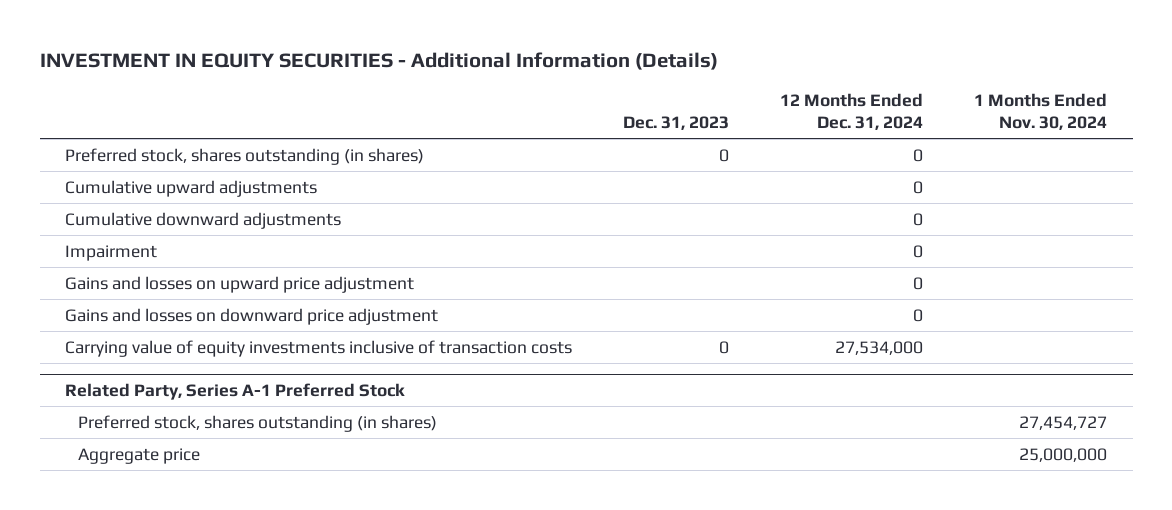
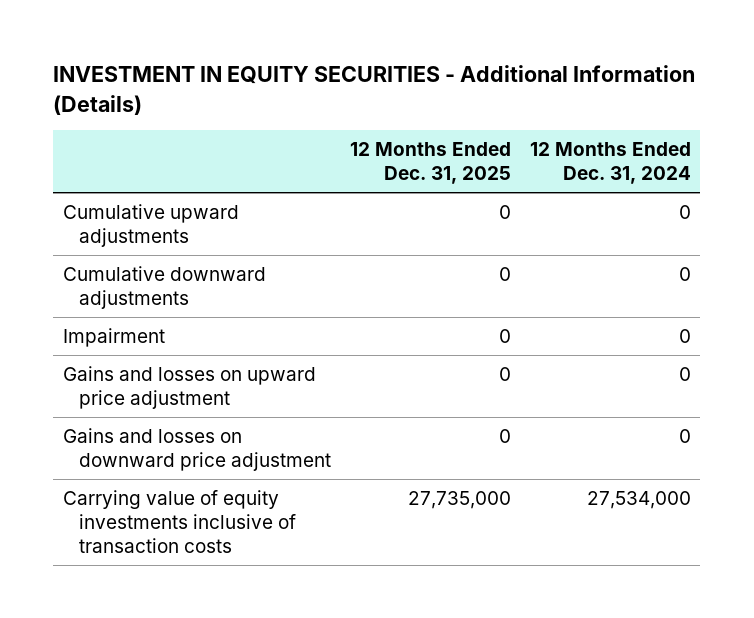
- | Dec. 31, 2023 | 12 Months Ended Dec. 31, 2024 | 1 Months Ended Nov. 30, 2024
+ | 12 Months Ended Dec. 31, 2025 | 12 Months Ended Dec. 31, 2024
- Preferred stock, shares outstanding (in shares) | 0 | 0 |
- Related Party, Series A-1 Preferred Stock
- Preferred stock, shares outstanding (in shares) | | | 27,454,727
- Aggregate price | | | 25,000,000

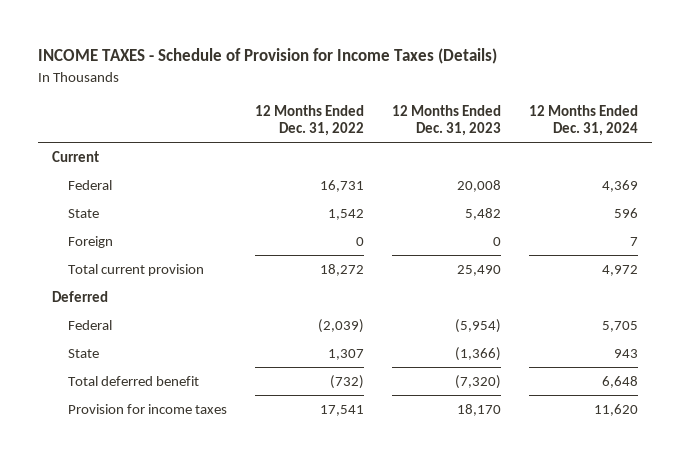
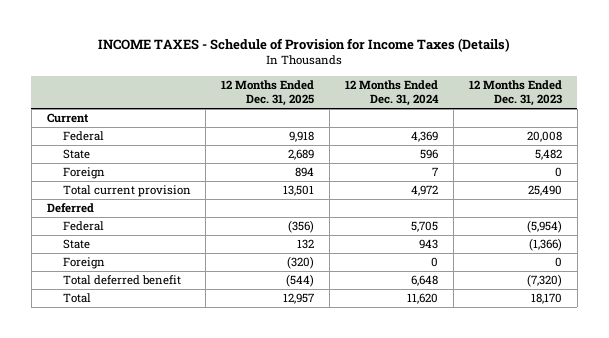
- | 12 Months Ended Dec. 31, 2022 | 12 Months Ended Dec. 31, 2023 | 12 Months Ended Dec. 31, 2024
+ | 12 Months Ended Dec. 31, 2025 | 12 Months Ended Dec. 31, 2024 | 12 Months Ended Dec. 31, 2023
+ Foreign | (320) | 0 | 0
- Provision for income taxes | 17,541 | 18,170 | 11,620
+ Total | 12,957 | 11,620 | 18,170

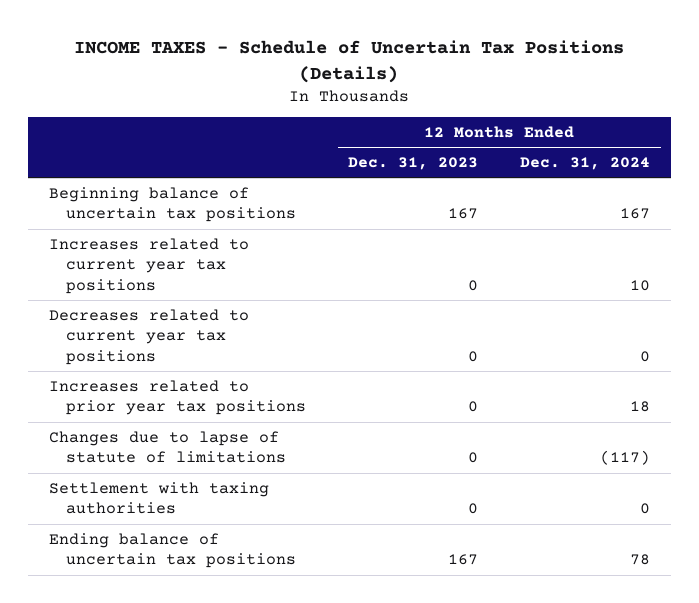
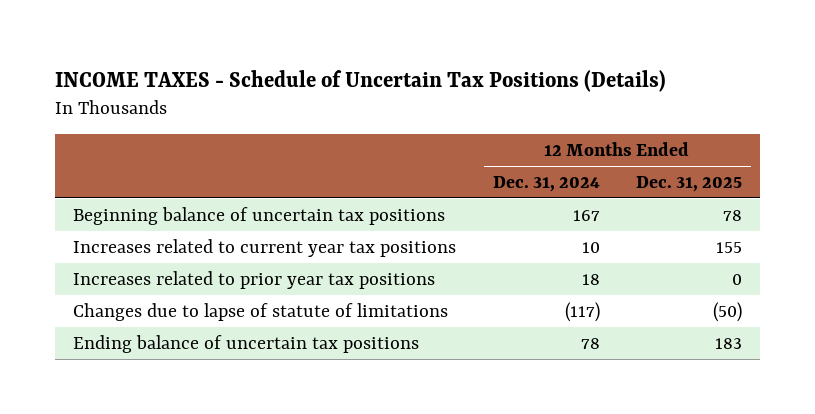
- | 12 Months Ended Dec. 31, 2023 | 12 Months Ended Dec. 31, 2024
+ | 12 Months Ended Dec. 31, 2024 | 12 Months Ended Dec. 31, 2025
- Decreases related to current year tax positions | 0 | 0
- Settlement with taxing authorities | 0 | 0

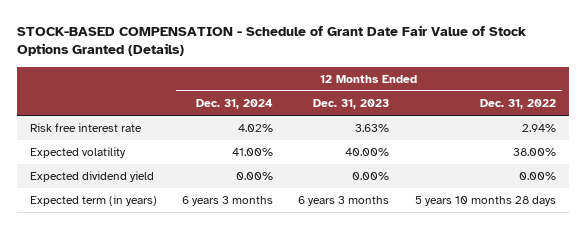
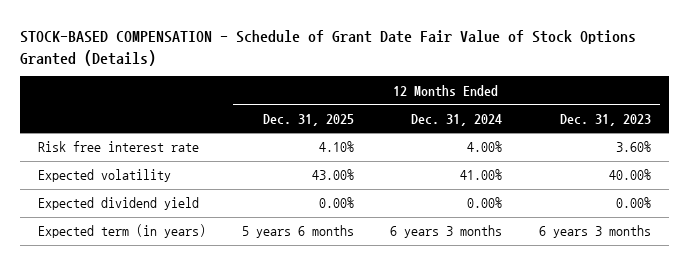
- | 12 Months Ended Dec. 31, 2024 | 12 Months Ended Dec. 31, 2023 | 12 Months Ended Dec. 31, 2022
+ | 12 Months Ended Dec. 31, 2025 | 12 Months Ended Dec. 31, 2024 | 12 Months Ended Dec. 31, 2023
- Risk free interest rate | 4.02% | 3.63% | 2.94%
+ Risk free interest rate | 4.10% | 4.00% | 3.60%

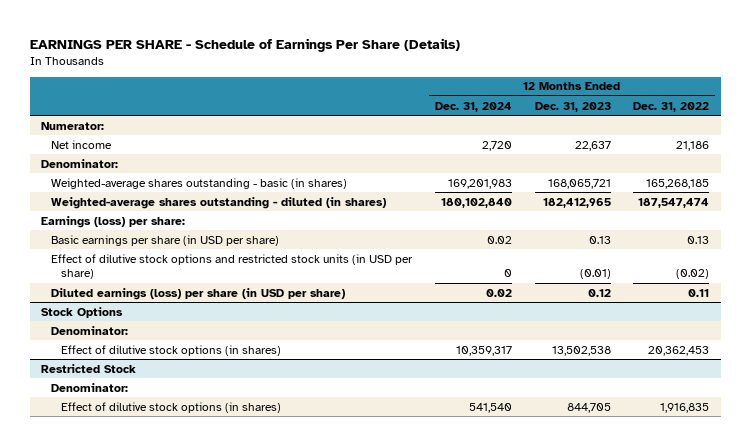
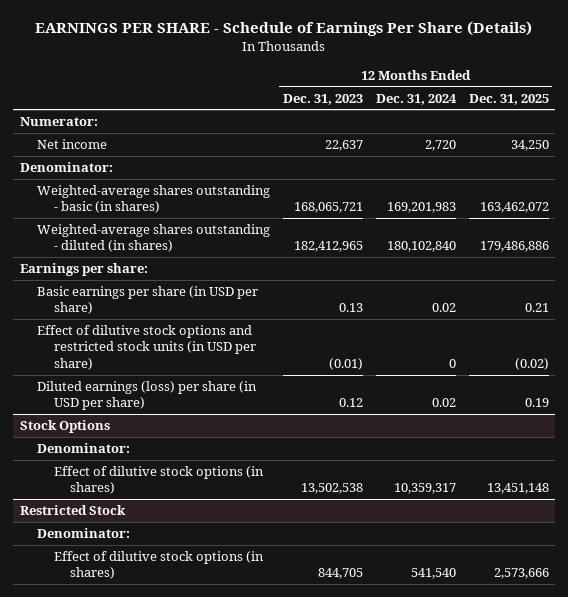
- | 12 Months Ended Dec. 31, 2024 | 12 Months Ended Dec. 31, 2023 | 12 Months Ended Dec. 31, 2022
+ | 12 Months Ended Dec. 31, 2023 | 12 Months Ended Dec. 31, 2024 | 12 Months Ended Dec. 31, 2025
- Earnings (loss) per share:
+ Earnings per share:

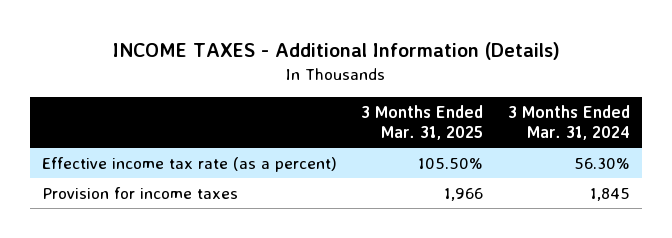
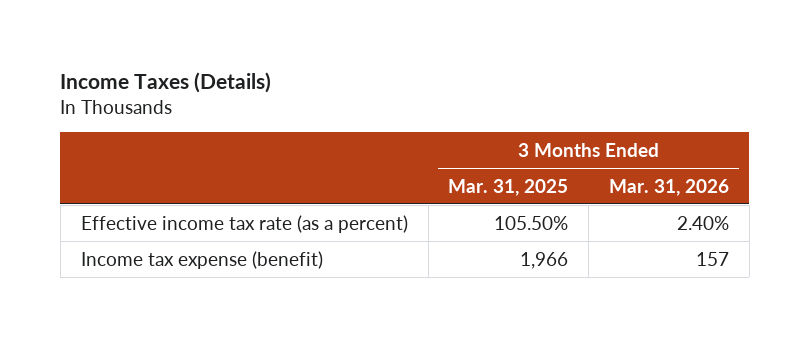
- INCOME TAXES - Additional Information (Details)
+ Income Taxes (Details)
- | 3 Months Ended Mar. 31, 2025 | 3 Months Ended Mar. 31, 2024
+ | 3 Months Ended Mar. 31, 2025 | 3 Months Ended Mar. 31, 2026
- Provision for income taxes | 1,966 | 1,845
+ Income tax expense (benefit) | 1,966 | 157

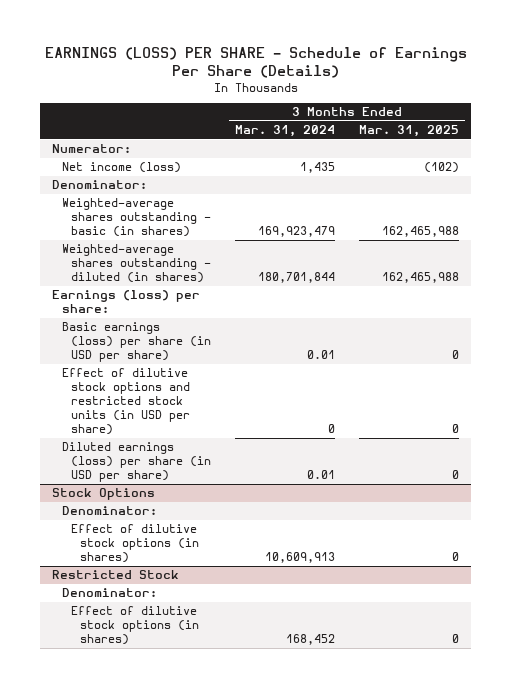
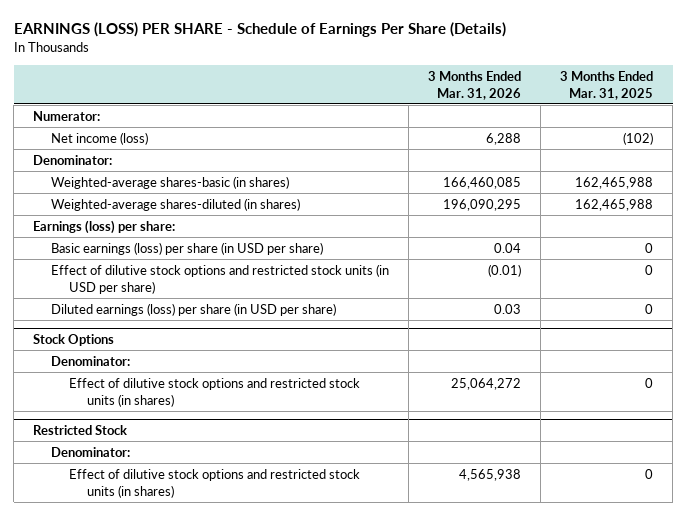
- | 3 Months Ended Mar. 31, 2024 | 3 Months Ended Mar. 31, 2025
+ | 3 Months Ended Mar. 31, 2026 | 3 Months Ended Mar. 31, 2025
- Weighted-average shares outstanding - basic (in shares) | 169,923,479 | 162,465,988
- Weighted-average shares outstanding - diluted (in shares) | 180,701,844 | 162,465,988
+ Weighted-average shares-basic (in shares) | 166,460,085 | 162,465,988
+ Weighted-average shares-diluted (in shares) | 196,090,295 | 162,465,988
@ Stock Options
- Effect of dilutive stock options (in shares) | 10,609,913 | 0
+ Effect of dilutive stock options and restricted stock units (in shares) | 25,064,272 | 0
@ Restricted Stock
- Effect of dilutive stock options (in shares) | 168,452 | 0
+ Effect of dilutive stock options and restricted stock units (in shares) | 4,565,938 | 0

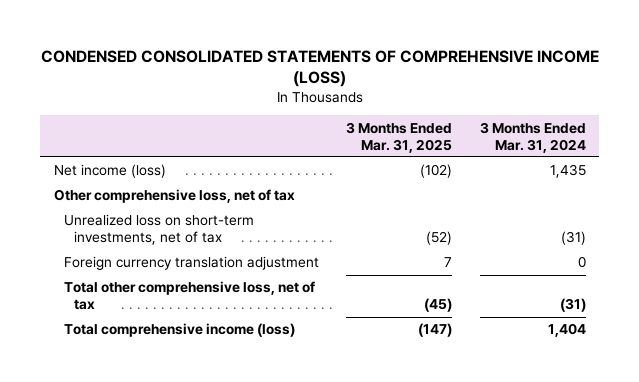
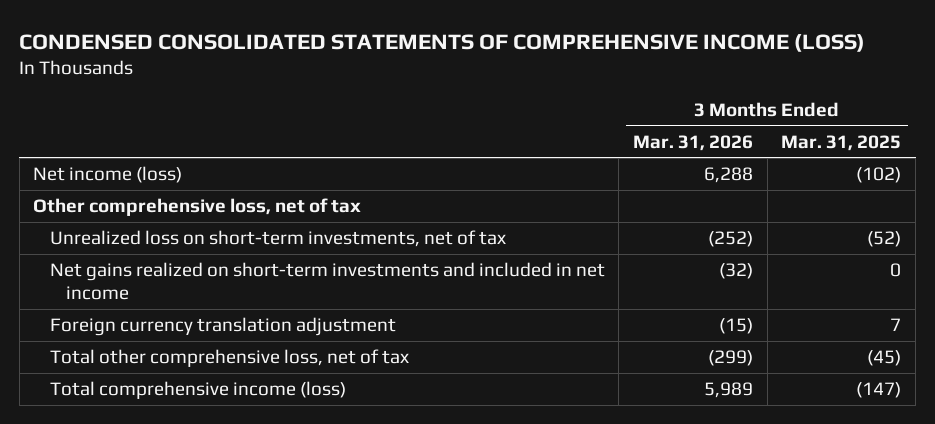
- | 3 Months Ended Mar. 31, 2025 | 3 Months Ended Mar. 31, 2024
+ | 3 Months Ended Mar. 31, 2026 | 3 Months Ended Mar. 31, 2025
+ Net gains realized on short-term investments and included in net income | (32) | 0

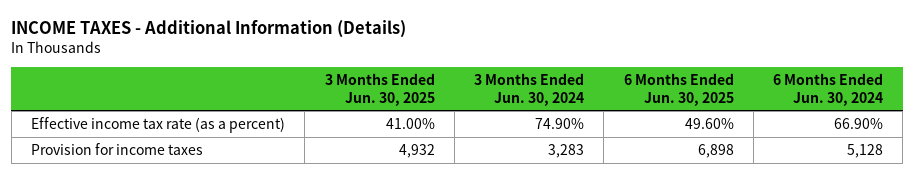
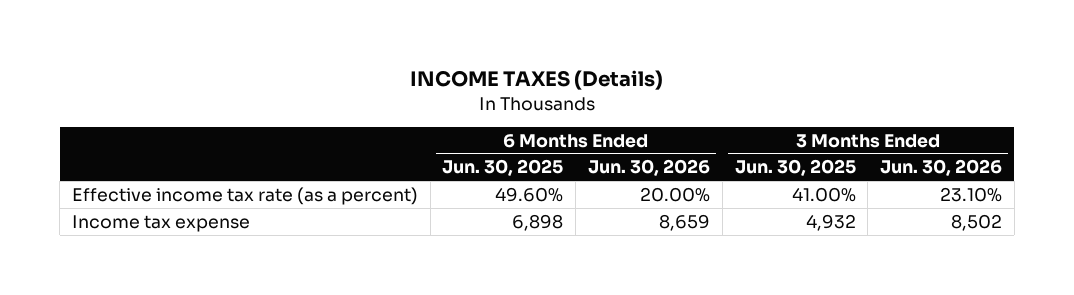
- INCOME TAXES - Additional Information (Details)
+ INCOME TAXES (Details)
- | 3 Months Ended Jun. 30, 2025 | 3 Months Ended Jun. 30, 2024 | 6 Months Ended Jun. 30, 2025 | 6 Months Ended Jun. 30, 2024
+ | 6 Months Ended Jun. 30, 2025 | 6 Months Ended Jun. 30, 2026 | 3 Months Ended Jun. 30, 2025 | 3 Months Ended Jun. 30, 2026
- Provision for income taxes | 4,932 | 3,283 | 6,898 | 5,128
+ Income tax expense | 6,898 | 8,659 | 4,932 | 8,502

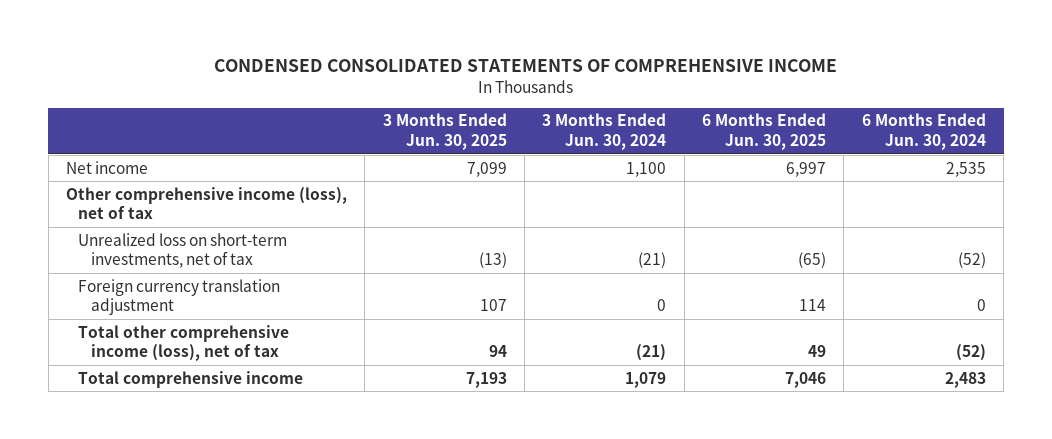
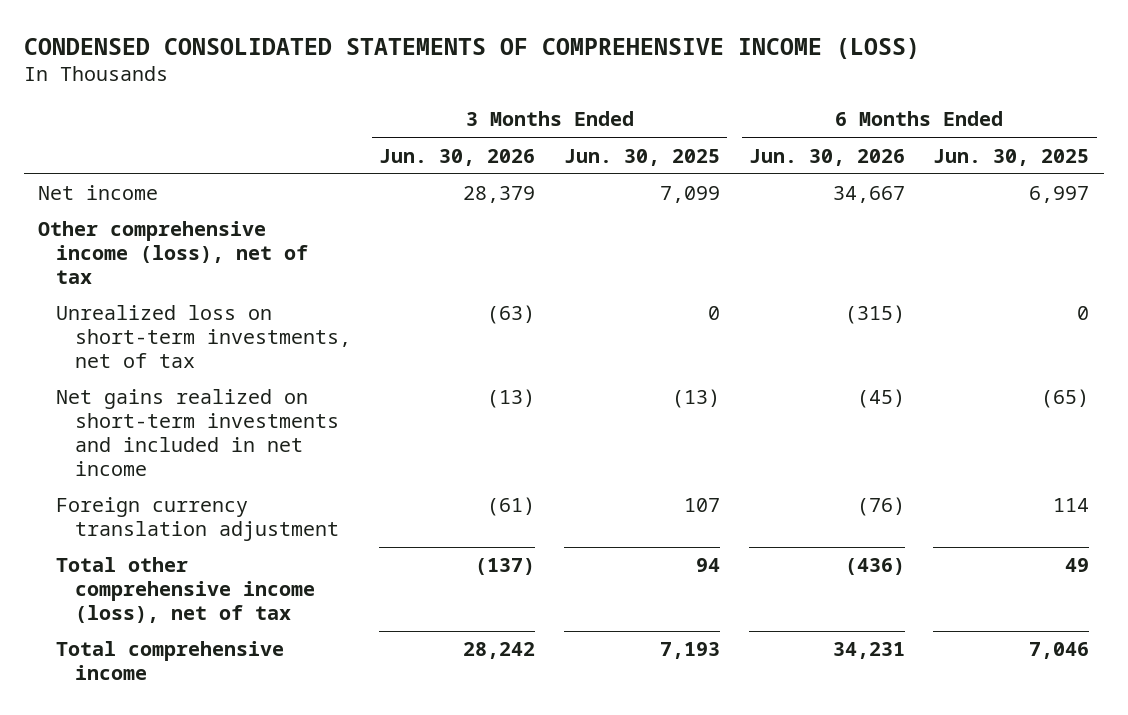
- CONDENSED CONSOLIDATED STATEMENTS OF COMPREHENSIVE INCOME
+ CONDENSED CONSOLIDATED STATEMENTS OF COMPREHENSIVE INCOME (LOSS)
- | 3 Months Ended Jun. 30, 2025 | 3 Months Ended Jun. 30, 2024 | 6 Months Ended Jun. 30, 2025 | 6 Months Ended Jun. 30, 2024
+ | 3 Months Ended Jun. 30, 2026 | 3 Months Ended Jun. 30, 2025 | 6 Months Ended Jun. 30, 2026 | 6 Months Ended Jun. 30, 2025
- Unrealized loss on short-term investments, net of tax | (13) | (21) | (65) | (52)
+ Unrealized loss on short-term investments, net of tax | (63) | 0 | (315) | 0
+ Net gains realized on short-term investments and included in net income | (13) | (13) | (45) | (65)

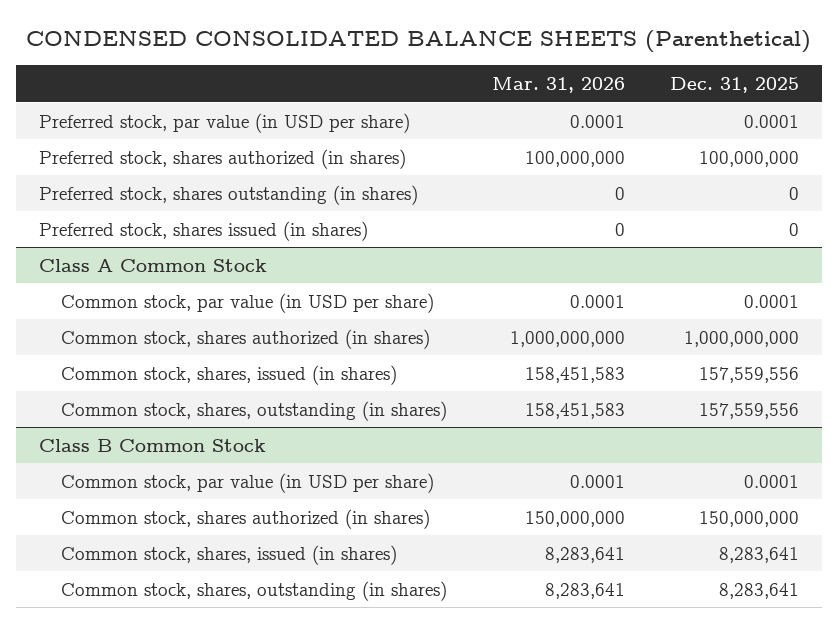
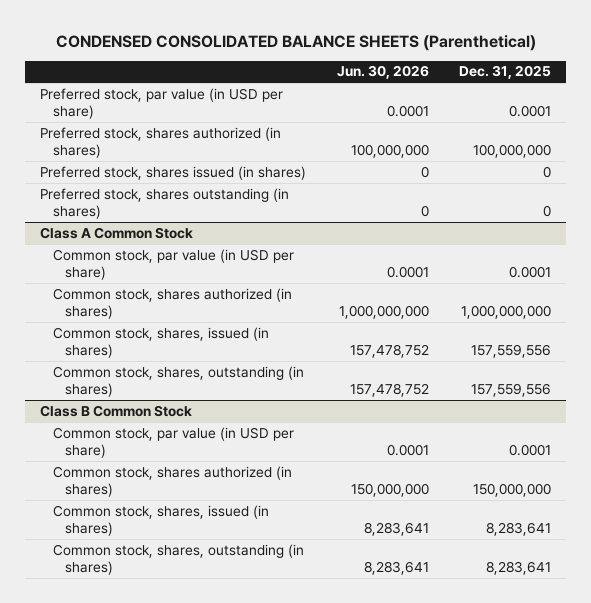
- | Mar. 31, 2026 | Dec. 31, 2025
+ | Jun. 30, 2026 | Dec. 31, 2025
moved down: Preferred stock, shares outstanding (in shares) | 0 | 0

